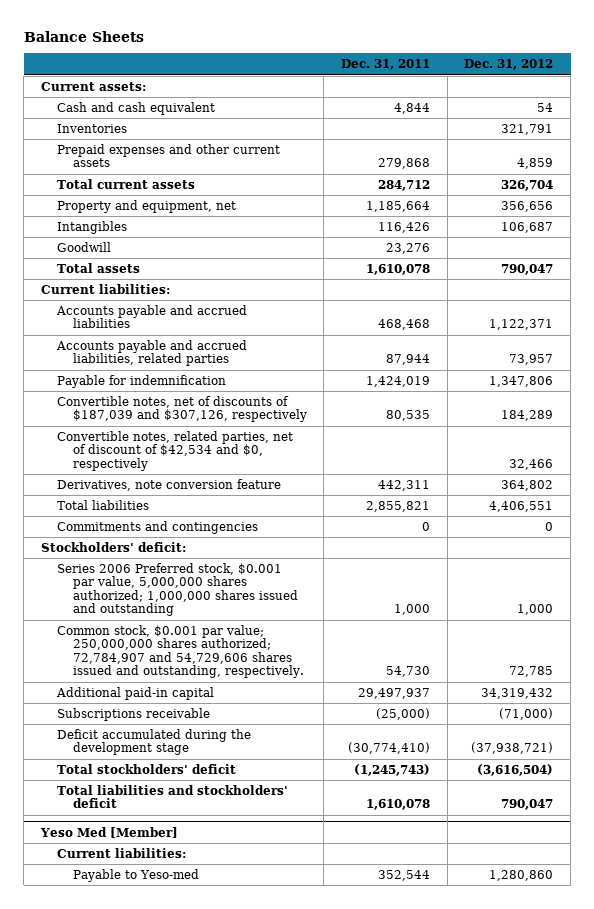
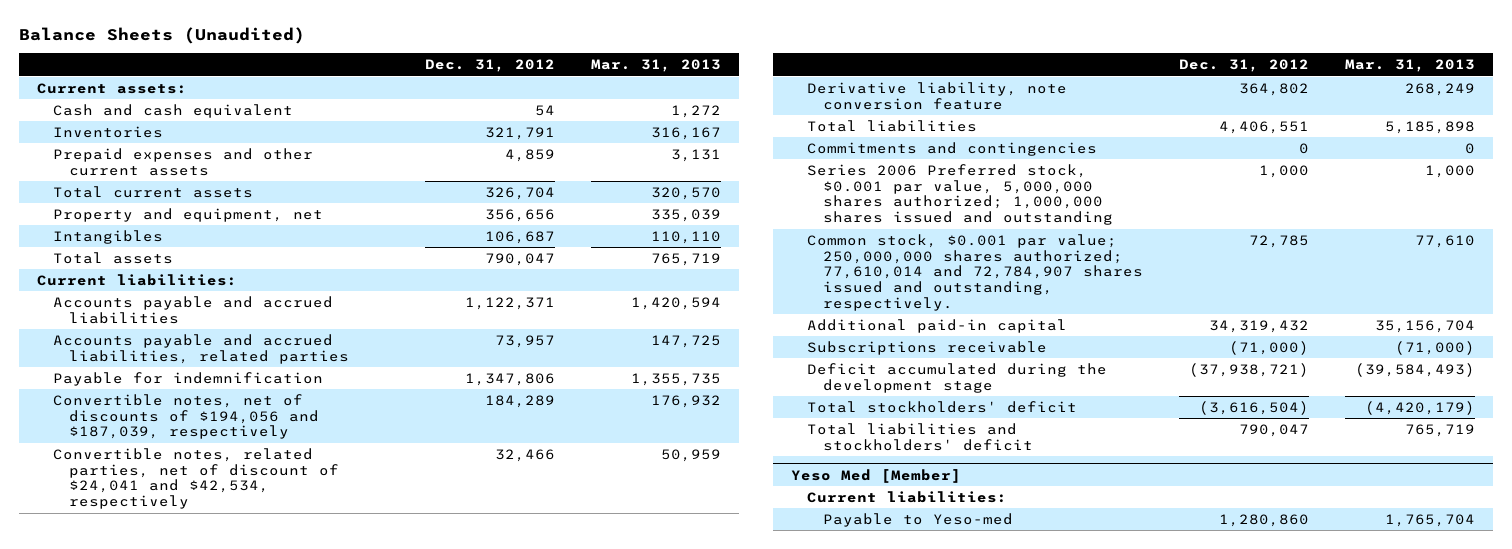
- Balance Sheets
+ Balance Sheets (Unaudited)
- | Dec. 31, 2011 | Dec. 31, 2012
+ | Dec. 31, 2012 | Mar. 31, 2013
- Goodwill | 23,276 |
- Convertible notes, net of discounts of $187,039 and $307,126, respectively | 80,535 | 184,289
- Convertible notes, related parties, net of discount of $42,534 and $0, respectively | | 32,466
- Derivatives, note conversion feature | 442,311 | 364,802
+ Convertible notes, net of discounts of $194,056 and $187,039, respectively | 184,289 | 176,932
+ Convertible notes, related parties, net of discount of $24,041 and $42,534, respectively | 32,466 | 50,959
+ Derivative liability, note conversion feature | 364,802 | 268,249
- Stockholders' deficit:
- Common stock, $0.001 par value; 250,000,000 shares authorized; 72,784,907 and 54,729,606 shares issued and outstanding, respectively. | 54,730 | 72,785
+ Common stock, $0.001 par value; 250,000,000 shares authorized; 77,610,014 and 72,784,907 shares issued and outstanding, respectively. | 72,785 | 77,610

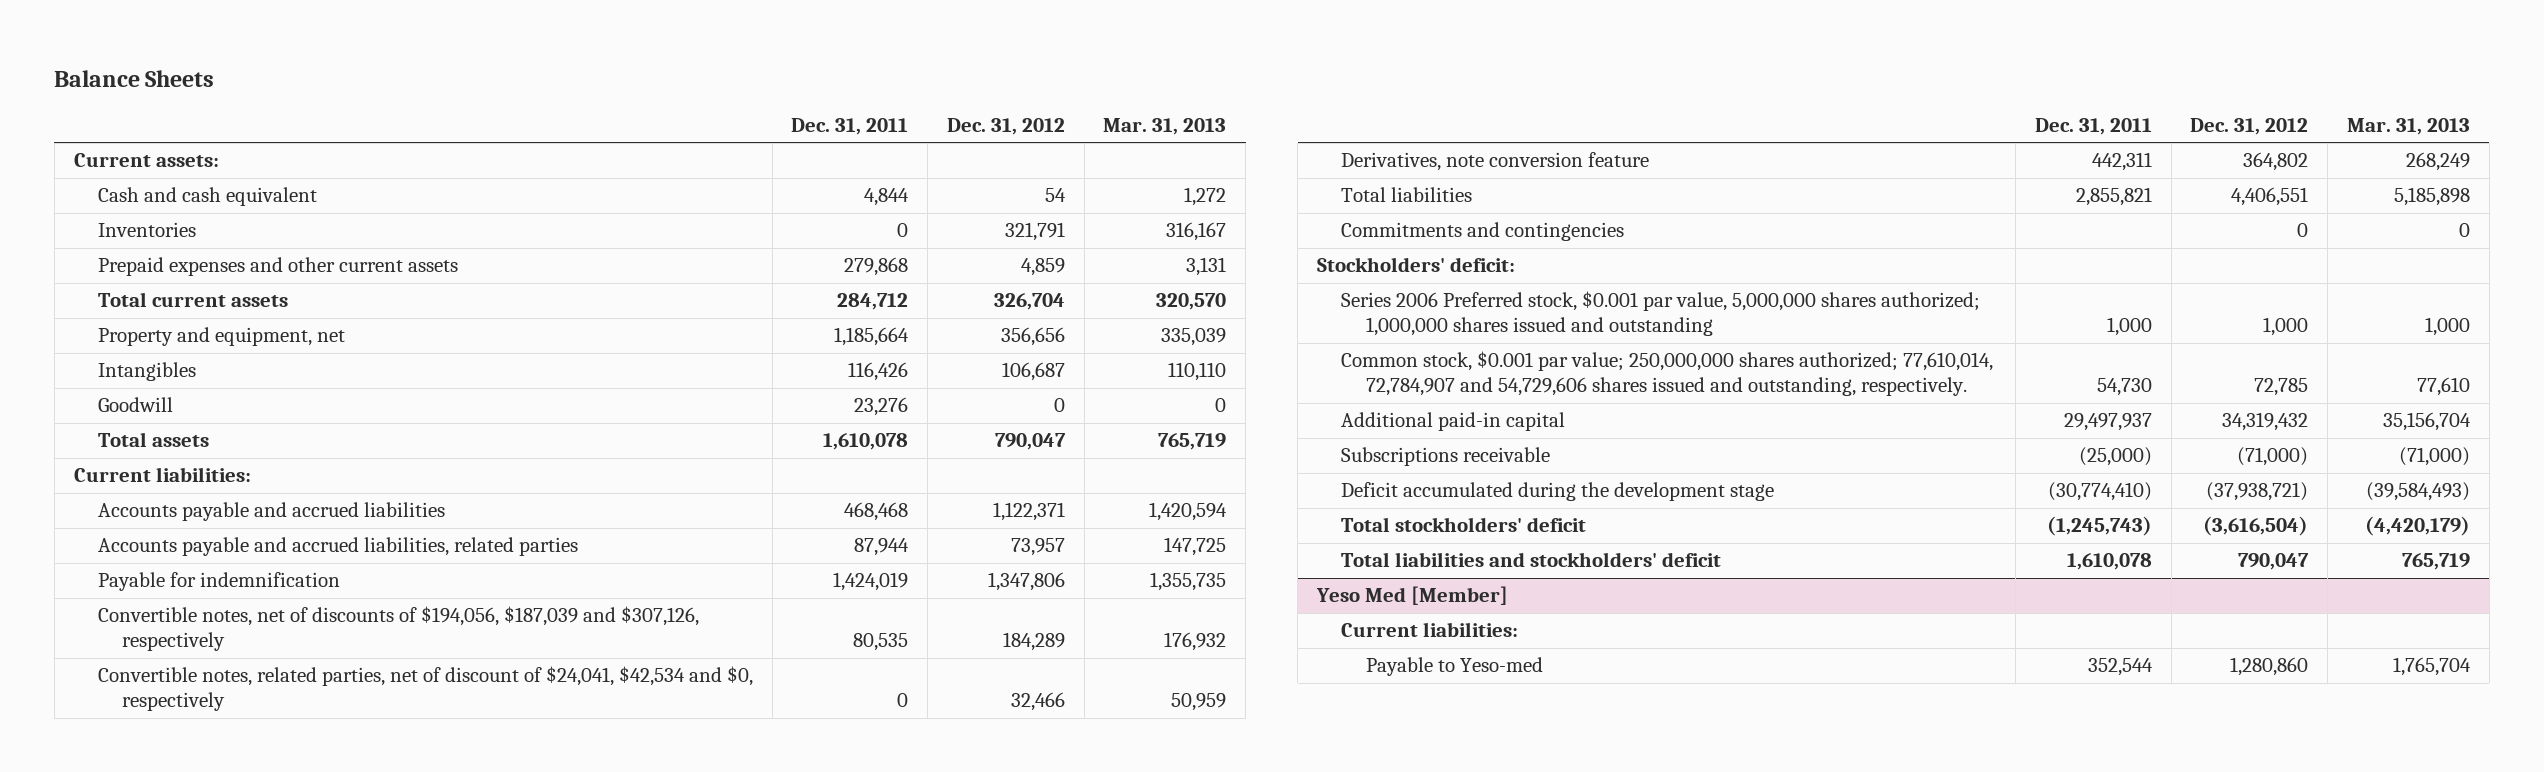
- Balance Sheets (Unaudited)
+ Balance Sheets
- | Dec. 31, 2012 | Mar. 31, 2013
+ | Dec. 31, 2011 | Dec. 31, 2012 | Mar. 31, 2013
+ Goodwill | 23,276 | 0 | 0
- Convertible notes, net of discounts of $194,056 and $187,039, respectively | 184,289 | 176,932
- Convertible notes, related parties, net of discount of $24,041 and $42,534, respectively | 32,466 | 50,959
- Derivative liability, note conversion feature | 364,802 | 268,249
+ Convertible notes, net of discounts of $194,056, $187,039 and $307,126, respectively | 80,535 | 184,289 | 176,932
+ Convertible notes, related parties, net of discount of $24,041, $42,534 and $0, respectively | 0 | 32,466 | 50,959
+ Derivatives, note conversion feature | 442,311 | 364,802 | 268,249
+ Stockholders' deficit:
- Common stock, $0.001 par value; 250,000,000 shares authorized; 77,610,014 and 72,784,907 shares issued and outstanding, respectively. | 72,785 | 77,610
+ Common stock, $0.001 par value; 250,000,000 shares authorized; 77,610,014, 72,784,907 and 54,729,606 shares issued and outstanding, respectively. | 54,730 | 72,785 | 77,610

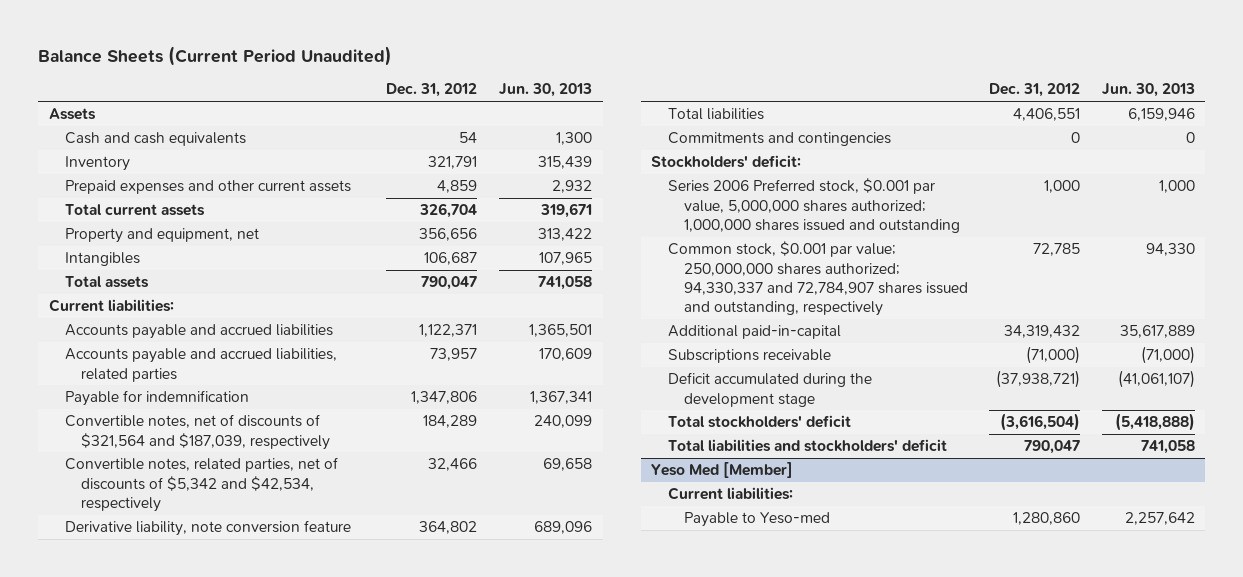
- Balance Sheets
+ Balance Sheets (Current Period Unaudited)
- | Dec. 31, 2011 | Dec. 31, 2012 | Mar. 31, 2013
+ | Dec. 31, 2012 | Jun. 30, 2013
- Current assets:
- Cash and cash equivalent | 4,844 | 54 | 1,272
- Inventories | 0 | 321,791 | 316,167
+ Assets
+ Cash and cash equivalents | 54 | 1,300
+ Inventory | 321,791 | 315,439
- Goodwill | 23,276 | 0 | 0
- Convertible notes, net of discounts of $194,056, $187,039 and $307,126, respectively | 80,535 | 184,289 | 176,932
- Convertible notes, related parties, net of discount of $24,041, $42,534 and $0, respectively | 0 | 32,466 | 50,959
- Derivatives, note conversion feature | 442,311 | 364,802 | 268,249
+ Convertible notes, net of discounts of $321,564 and $187,039, respectively | 184,289 | 240,099
+ Convertible notes, related parties, net of discounts of $5,342 and $42,534, respectively | 32,466 | 69,658
+ Derivative liability, note conversion feature | 364,802 | 689,096
- Common stock, $0.001 par value; 250,000,000 shares authorized; 77,610,014, 72,784,907 and 54,729,606 shares issued and outstanding, respectively. | 54,730 | 72,785 | 77,610
- Additional paid-in capital | 29,497,937 | 34,319,432 | 35,156,704
+ Common stock, $0.001 par value; 250,000,000 shares authorized; 94,330,337 and 72,784,907 shares issued and outstanding, respectively | 72,785 | 94,330
+ Additional paid-in-capital | 34,319,432 | 35,617,889

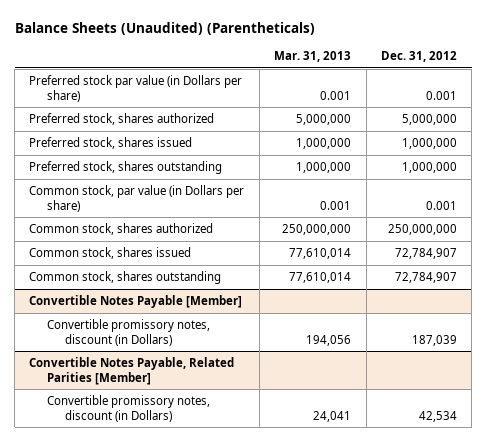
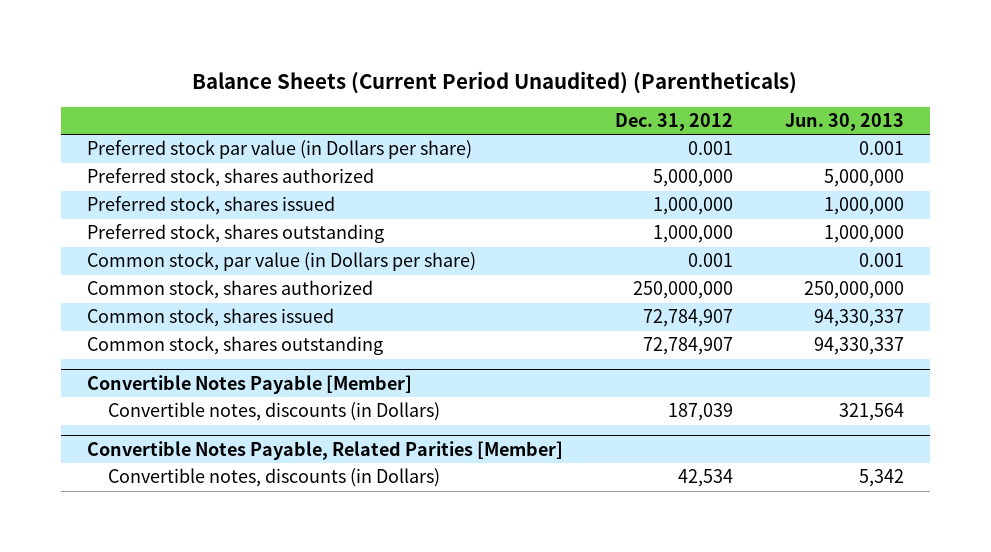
- Balance Sheets (Unaudited) (Parentheticals)
+ Balance Sheets (Current Period Unaudited) (Parentheticals)
- | Mar. 31, 2013 | Dec. 31, 2012
+ | Dec. 31, 2012 | Jun. 30, 2013
@ Convertible Notes Payable [Member]
- Convertible promissory notes, discount (in Dollars) | 194,056 | 187,039
+ Convertible notes, discounts (in Dollars) | 187,039 | 321,564
@ Convertible Notes Payable, Related Parities [Member]
- Convertible promissory notes, discount (in Dollars) | 24,041 | 42,534
+ Convertible notes, discounts (in Dollars) | 42,534 | 5,342

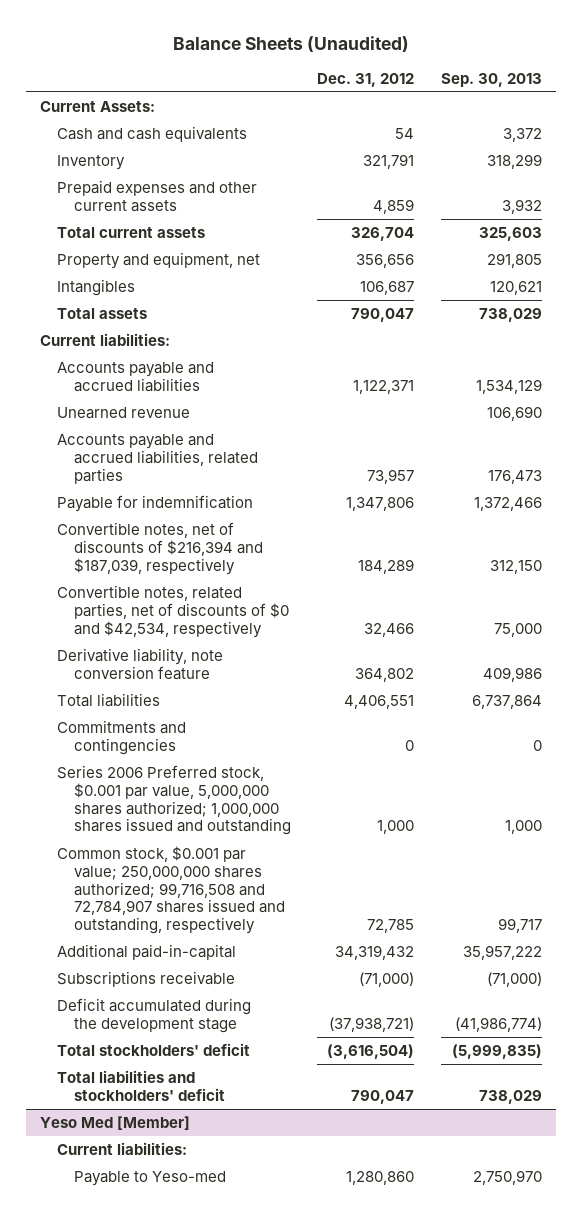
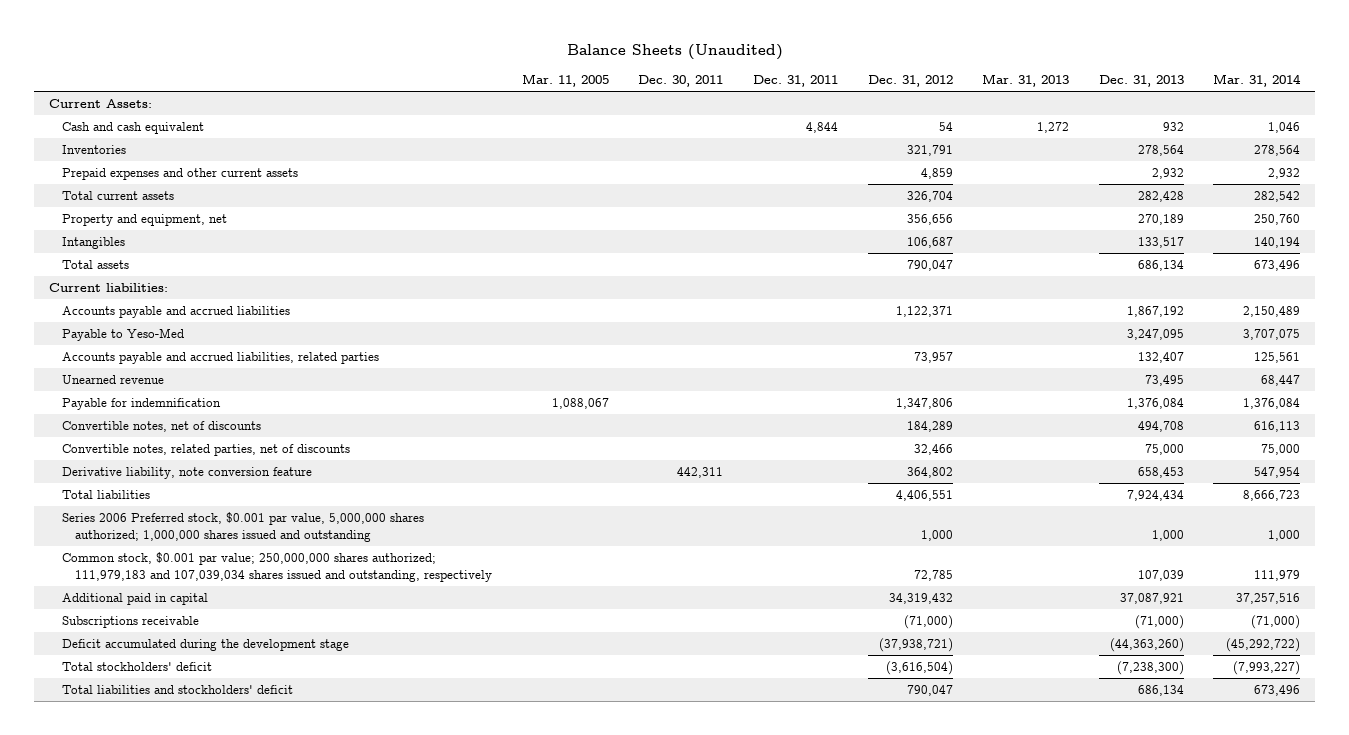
- | Dec. 31, 2012 | Sep. 30, 2013
+ | Mar. 11, 2005 | Dec. 30, 2011 | Dec. 31, 2011 | Dec. 31, 2012 | Mar. 31, 2013 | Dec. 31, 2013 | Mar. 31, 2014
- Cash and cash equivalents | 54 | 3,372
- Inventory | 321,791 | 318,299
+ Cash and cash equivalent | | | 4,844 | 54 | 1,272 | 932 | 1,046
+ Inventories | | | | 321,791 | | 278,564 | 278,564
+ Payable to Yeso-Med | | | | | | 3,247,095 | 3,707,075
moved down: Unearned revenue | | | | | | 73,495 | 68,447
- Convertible notes, net of discounts of $216,394 and $187,039, respectively | 184,289 | 312,150
- Convertible notes, related parties, net of discounts of $0 and $42,534, respectively | 32,466 | 75,000
+ Convertible notes, net of discounts | | | | 184,289 | | 494,708 | 616,113
+ Convertible notes, related parties, net of discounts | | | | 32,466 | | 75,000 | 75,000
- Commitments and contingencies | 0 | 0
- Common stock, $0.001 par value; 250,000,000 shares authorized; 99,716,508 and 72,784,907 shares issued and outstanding, respectively | 72,785 | 99,717
- Additional paid-in-capital | 34,319,432 | 35,957,222
+ Common stock, $0.001 par value; 250,000,000 shares authorized; 111,979,183 and 107,039,034 shares issued and outstanding, respectively | | | | 72,785 | | 107,039 | 111,979
+ Additional paid in capital | | | | 34,319,432 | | 37,087,921 | 37,257,516
- Yeso Med [Member]
- Current liabilities:
- Payable to Yeso-med | 1,280,860 | 2,750,970

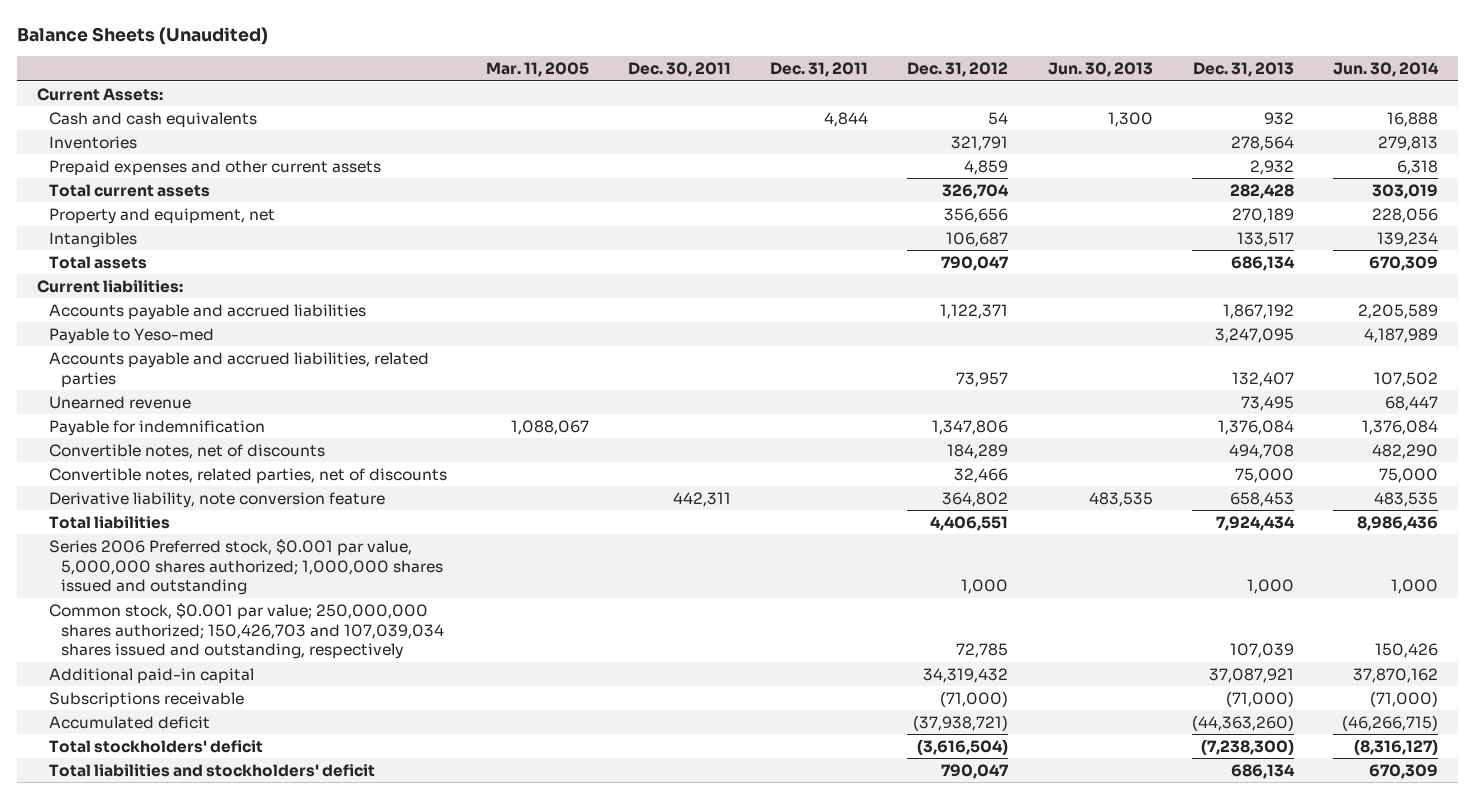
- | Mar. 11, 2005 | Dec. 30, 2011 | Dec. 31, 2011 | Dec. 31, 2012 | Mar. 31, 2013 | Dec. 31, 2013 | Mar. 31, 2014
+ | Mar. 11, 2005 | Dec. 30, 2011 | Dec. 31, 2011 | Dec. 31, 2012 | Jun. 30, 2013 | Dec. 31, 2013 | Jun. 30, 2014
- Cash and cash equivalent | | | 4,844 | 54 | 1,272 | 932 | 1,046
+ Cash and cash equivalents | | | 4,844 | 54 | 1,300 | 932 | 16,888
- Payable to Yeso-Med | | | | | | 3,247,095 | 3,707,075
+ Payable to Yeso-med | | | | | | 3,247,095 | 4,187,989
- Common stock, $0.001 par value; 250,000,000 shares authorized; 111,979,183 and 107,039,034 shares issued and outstanding, respectively | | | | 72,785 | | 107,039 | 111,979
- Additional paid in capital | | | | 34,319,432 | | 37,087,921 | 37,257,516
+ Common stock, $0.001 par value; 250,000,000 shares authorized; 150,426,703 and 107,039,034 shares issued and outstanding, respectively | | | | 72,785 | | 107,039 | 150,426
+ Additional paid-in capital | | | | 34,319,432 | | 37,087,921 | 37,870,162
- Deficit accumulated during the development stage | | | | (37,938,721) | | (44,363,260) | (45,292,722)
+ Accumulated deficit | | | | (37,938,721) | | (44,363,260) | (46,266,715)

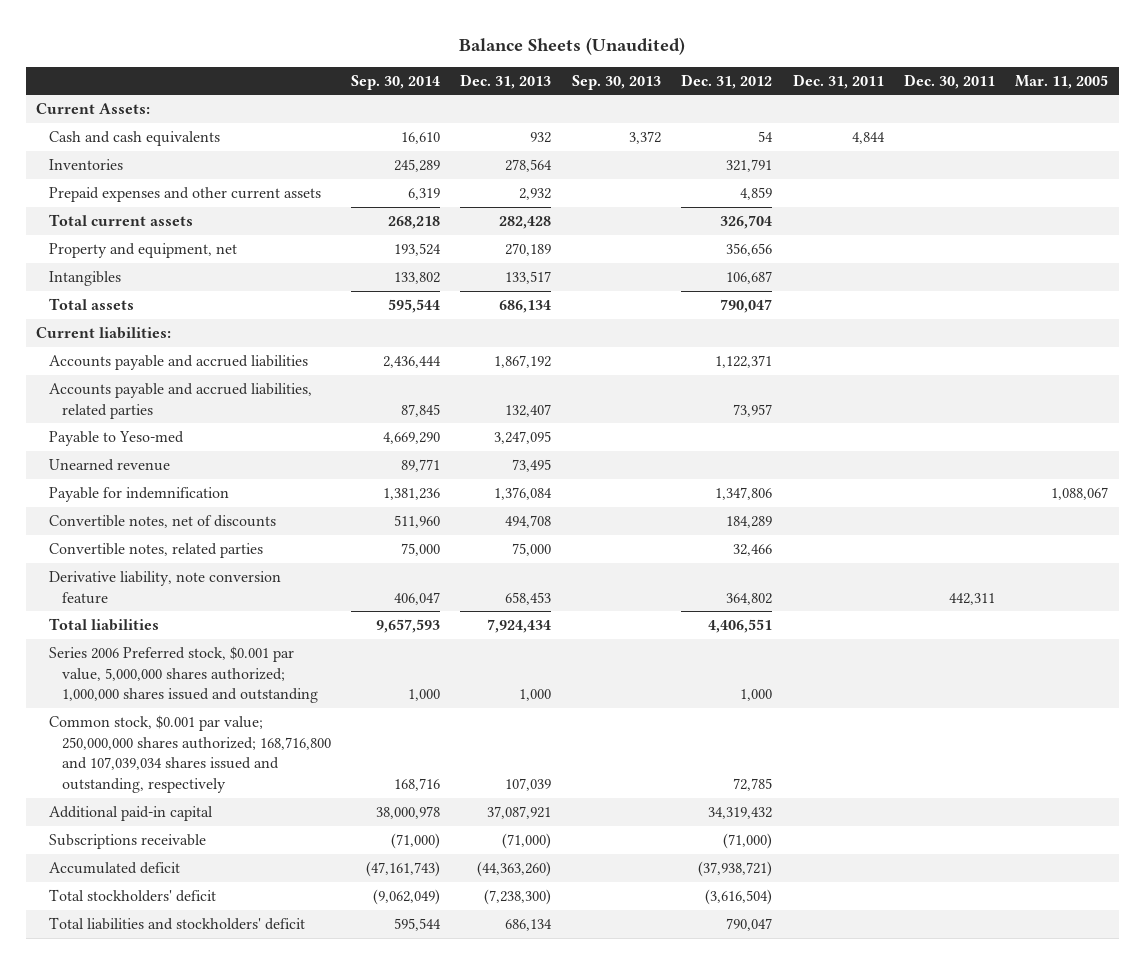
- | Mar. 11, 2005 | Dec. 30, 2011 | Dec. 31, 2011 | Dec. 31, 2012 | Jun. 30, 2013 | Dec. 31, 2013 | Jun. 30, 2014
+ | Sep. 30, 2014 | Dec. 31, 2013 | Sep. 30, 2013 | Dec. 31, 2012 | Dec. 31, 2011 | Dec. 30, 2011 | Mar. 11, 2005
moved down: Payable to Yeso-med | 4,669,290 | 3,247,095 | | | | |
- Convertible notes, related parties, net of discounts | | | | 32,466 | | 75,000 | 75,000
+ Convertible notes, related parties | 75,000 | 75,000 | | 32,466 | | |
- Common stock, $0.001 par value; 250,000,000 shares authorized; 150,426,703 and 107,039,034 shares issued and outstanding, respectively | | | | 72,785 | | 107,039 | 150,426
+ Common stock, $0.001 par value; 250,000,000 shares authorized; 168,716,800 and 107,039,034 shares issued and outstanding, respectively | 168,716 | 107,039 | | 72,785 | | |

